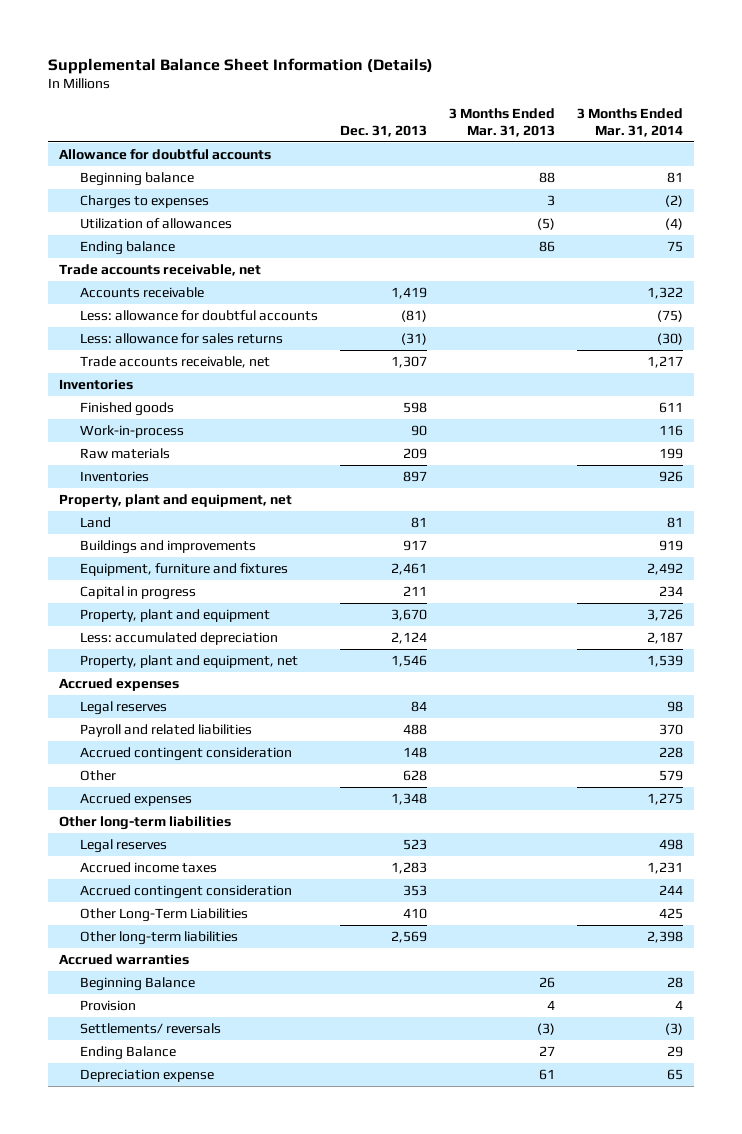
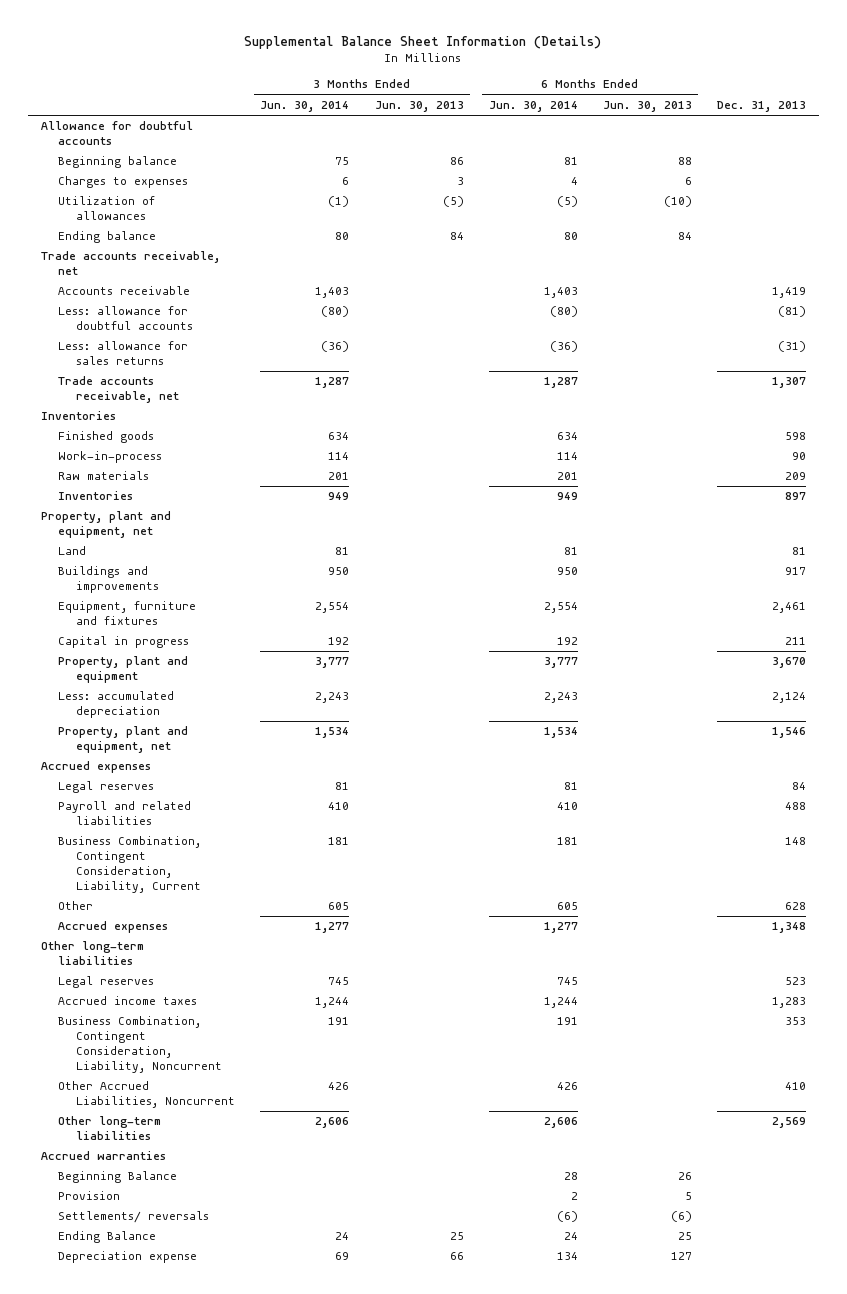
- | Dec. 31, 2013 | 3 Months Ended Mar. 31, 2013 | 3 Months Ended Mar. 31, 2014
+ | 3 Months Ended Jun. 30, 2014 | 3 Months Ended Jun. 30, 2013 | 6 Months Ended Jun. 30, 2014 | 6 Months Ended Jun. 30, 2013 | Dec. 31, 2013
- Accrued contingent consideration | 148 | | 228
+ Business Combination, Contingent Consideration, Liability, Current | 181 | | 181 | | 148
- Accrued contingent consideration | 353 | | 244
- Other Long-Term Liabilities | 410 | | 425
+ Business Combination, Contingent Consideration, Liability, Noncurrent | 191 | | 191 | | 353
+ Other Accrued Liabilities, Noncurrent | 426 | | 426 | | 410

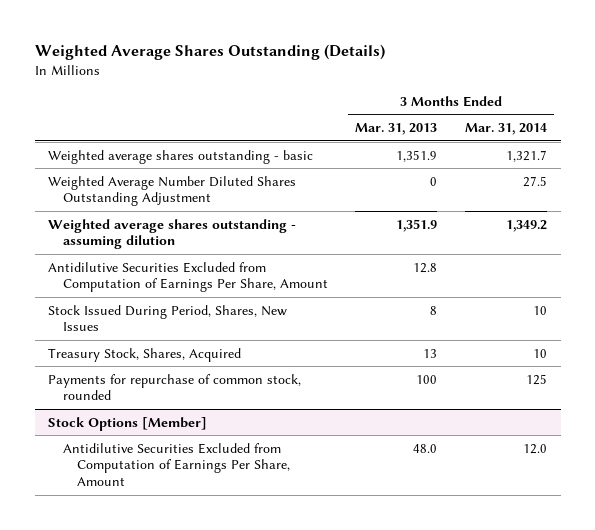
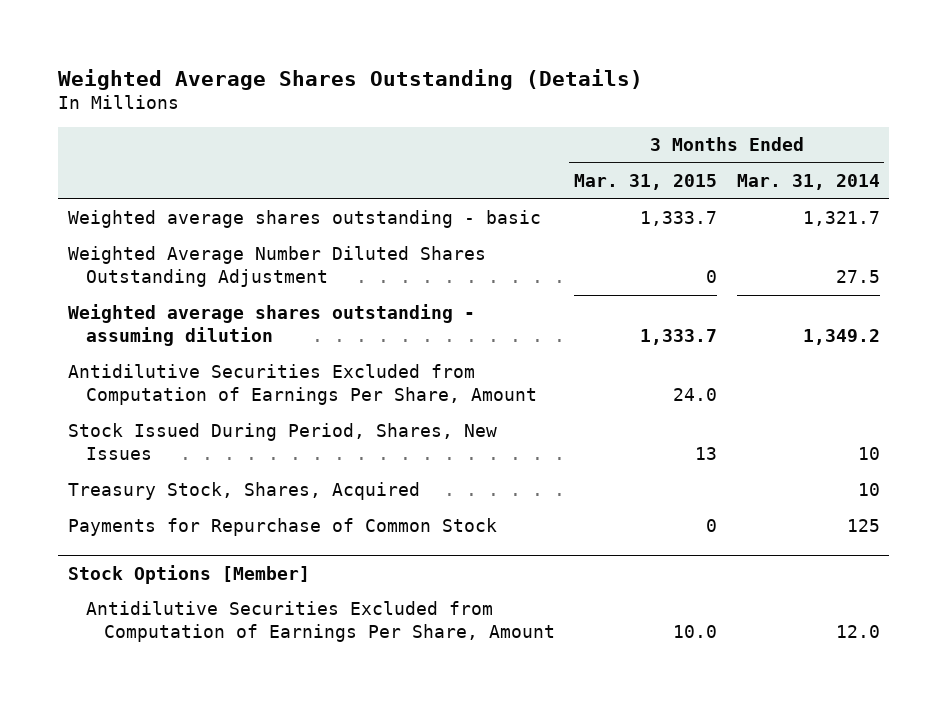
- | 3 Months Ended Mar. 31, 2013 | 3 Months Ended Mar. 31, 2014
+ | 3 Months Ended Mar. 31, 2015 | 3 Months Ended Mar. 31, 2014
- Payments for repurchase of common stock, rounded | 100 | 125
+ Payments for Repurchase of Common Stock | 0 | 125

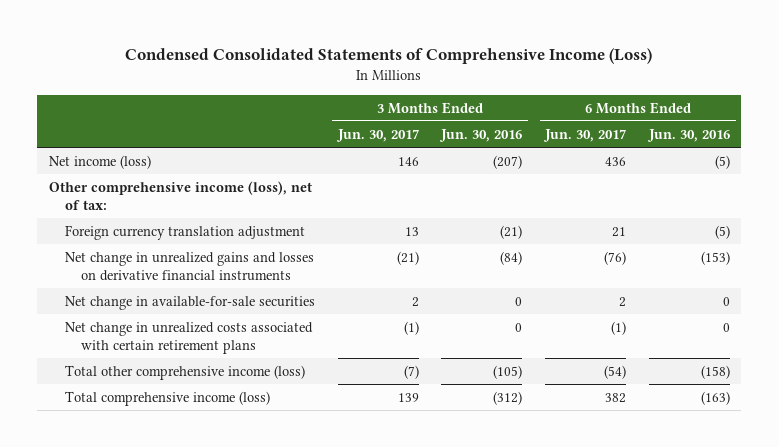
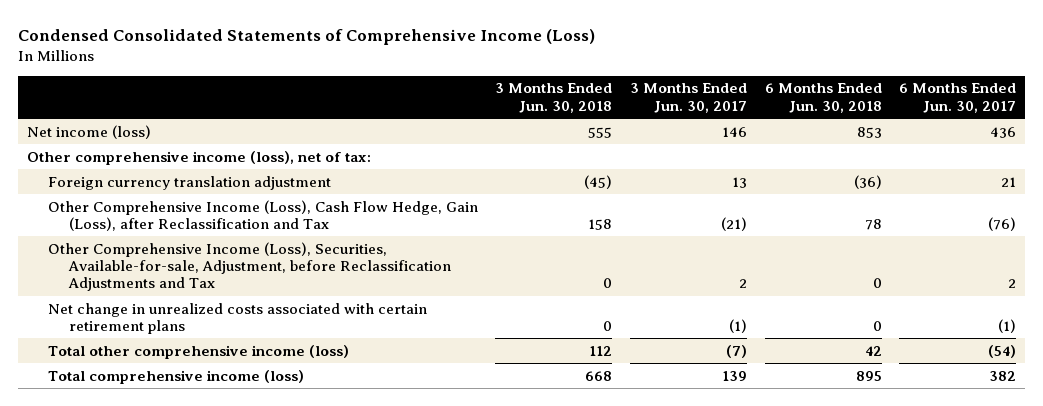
- | 3 Months Ended Jun. 30, 2017 | 3 Months Ended Jun. 30, 2016 | 6 Months Ended Jun. 30, 2017 | 6 Months Ended Jun. 30, 2016
+ | 3 Months Ended Jun. 30, 2018 | 3 Months Ended Jun. 30, 2017 | 6 Months Ended Jun. 30, 2018 | 6 Months Ended Jun. 30, 2017
- Net change in unrealized gains and losses on derivative financial instruments | (21) | (84) | (76) | (153)
- Net change in available-for-sale securities | 2 | 0 | 2 | 0
+ Other Comprehensive Income (Loss), Cash Flow Hedge, Gain (Loss), after Reclassification and Tax | 158 | (21) | 78 | (76)
+ Other Comprehensive Income (Loss), Securities, Available-for-sale, Adjustment, before Reclassification Adjustments and Tax | 0 | 2 | 0 | 2

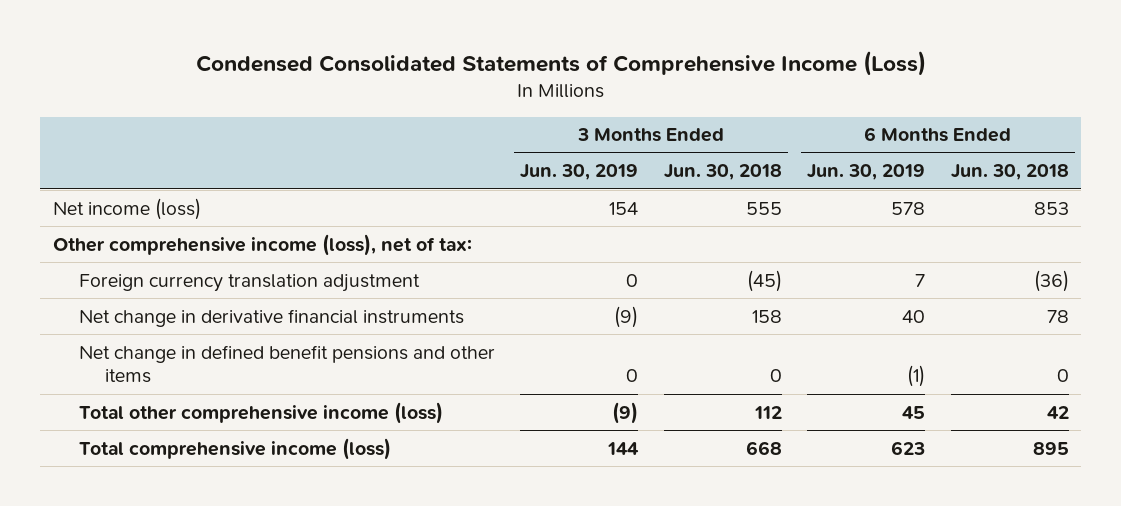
- | 3 Months Ended Jun. 30, 2018 | 3 Months Ended Jun. 30, 2017 | 6 Months Ended Jun. 30, 2018 | 6 Months Ended Jun. 30, 2017
+ | 3 Months Ended Jun. 30, 2019 | 3 Months Ended Jun. 30, 2018 | 6 Months Ended Jun. 30, 2019 | 6 Months Ended Jun. 30, 2018
- Other Comprehensive Income (Loss), Cash Flow Hedge, Gain (Loss), after Reclassification and Tax | 158 | (21) | 78 | (76)
- Other Comprehensive Income (Loss), Securities, Available-for-sale, Adjustment, before Reclassification Adjustments and Tax | 0 | 2 | 0 | 2
- Net change in unrealized costs associated with certain retirement plans | 0 | (1) | 0 | (1)
+ Net change in derivative financial instruments | (9) | 158 | 40 | 78
+ Net change in defined benefit pensions and other items | 0 | 0 | (1) | 0

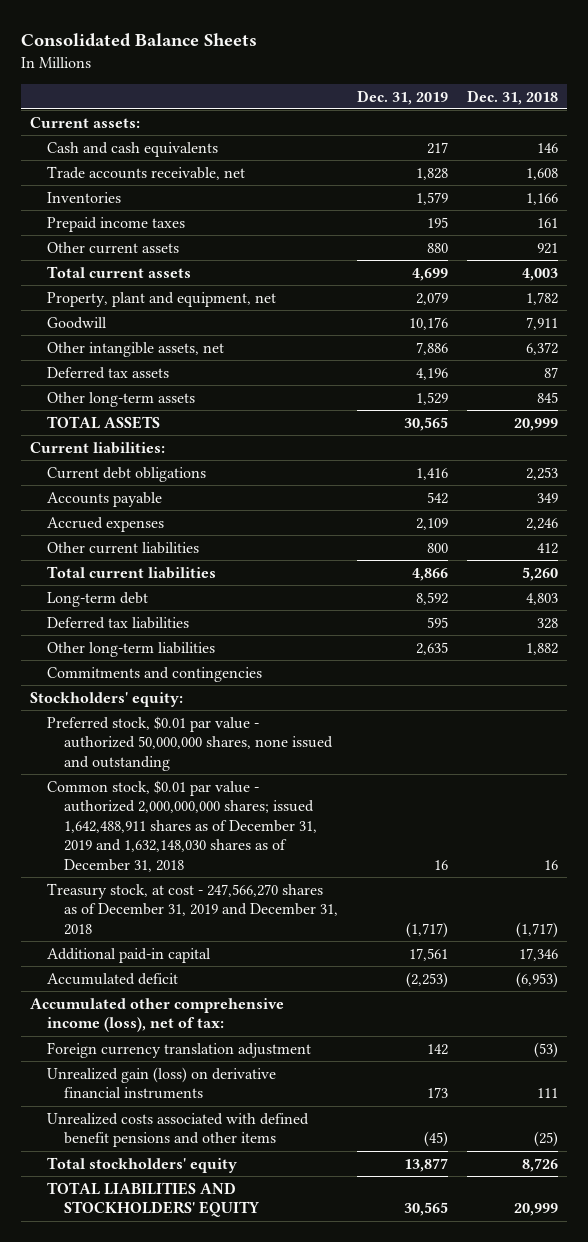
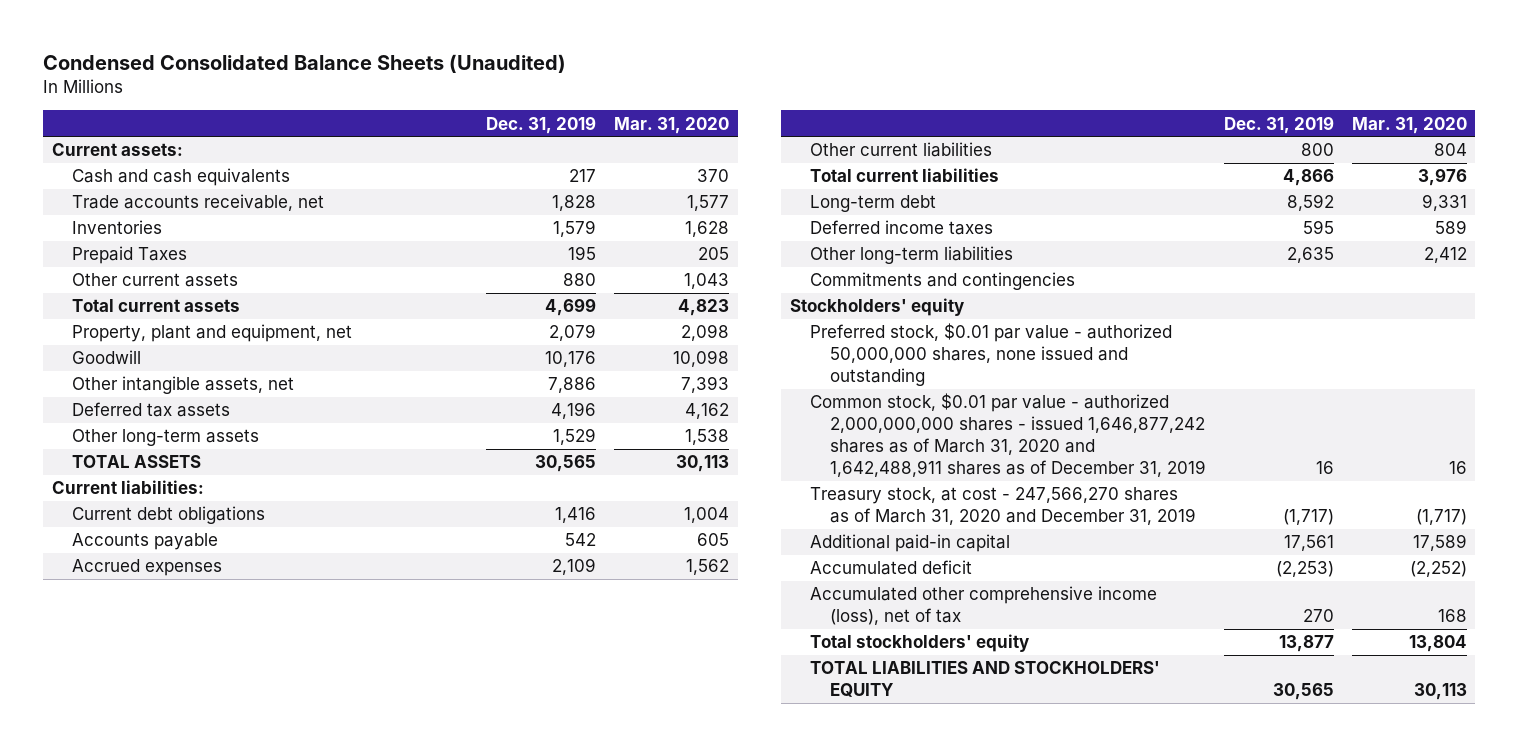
- Consolidated Balance Sheets
+ Condensed Consolidated Balance Sheets (Unaudited)
- | Dec. 31, 2019 | Dec. 31, 2018
+ | Dec. 31, 2019 | Mar. 31, 2020
- Prepaid income taxes | 195 | 161
+ Prepaid Taxes | 195 | 205
- Deferred tax liabilities | 595 | 328
+ Deferred income taxes | 595 | 589
- Stockholders' equity:
+ Stockholders' equity
- Common stock, $0.01 par value - authorized 2,000,000,000 shares; issued 1,642,488,911 shares as of December 31, 2019 and 1,632,148,030 shares as of December 31, 2018 | 16 | 16
- Treasury stock, at cost - 247,566,270 shares as of December 31, 2019 and December 31, 2018 | (1,717) | (1,717)
+ Common stock, $0.01 par value - authorized 2,000,000,000 shares - issued 1,646,877,242 shares as of March 31, 2020 and 1,642,488,911 shares as of December 31, 2019 | 16 | 16
+ Treasury stock, at cost - 247,566,270 shares as of March 31, 2020 and December 31, 2019 | (1,717) | (1,717)
- Accumulated other comprehensive income (loss), net of tax:
- Foreign currency translation adjustment | 142 | (53)
- Unrealized gain (loss) on derivative financial instruments | 173 | 111
- Unrealized costs associated with defined benefit pensions and other items | (45) | (25)
+ Accumulated other comprehensive income (loss), net of tax | 270 | 168

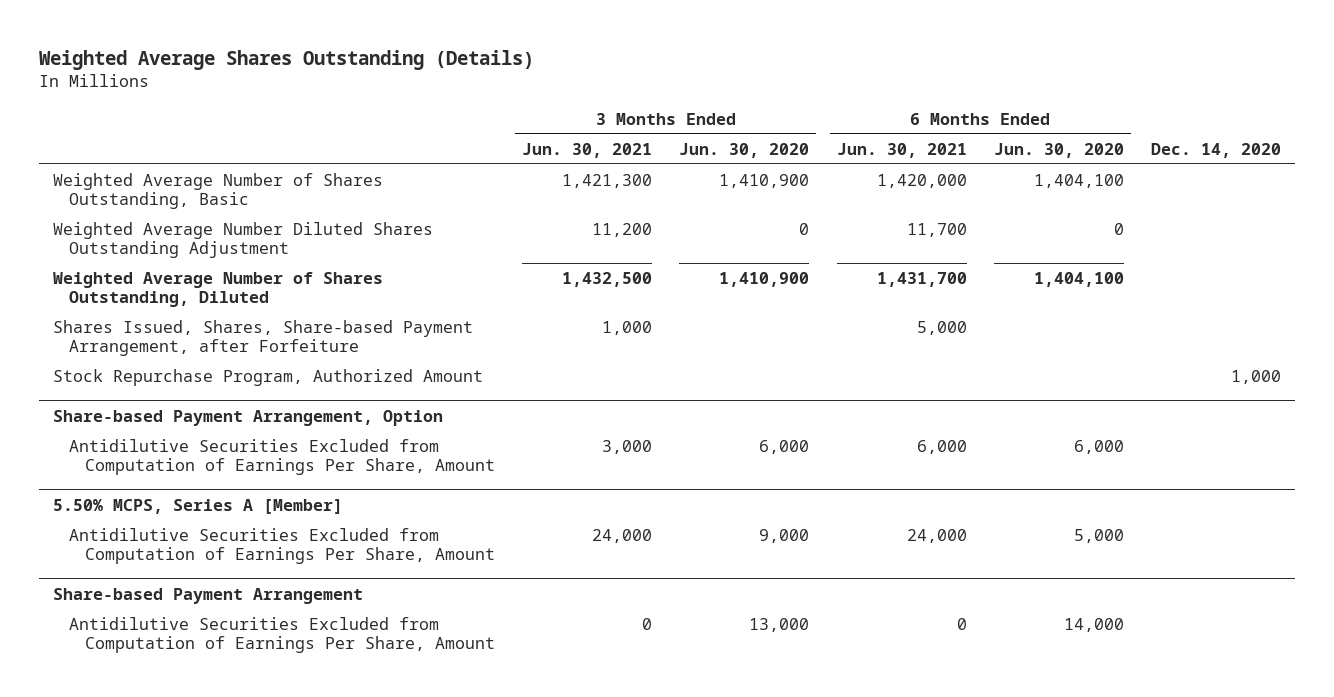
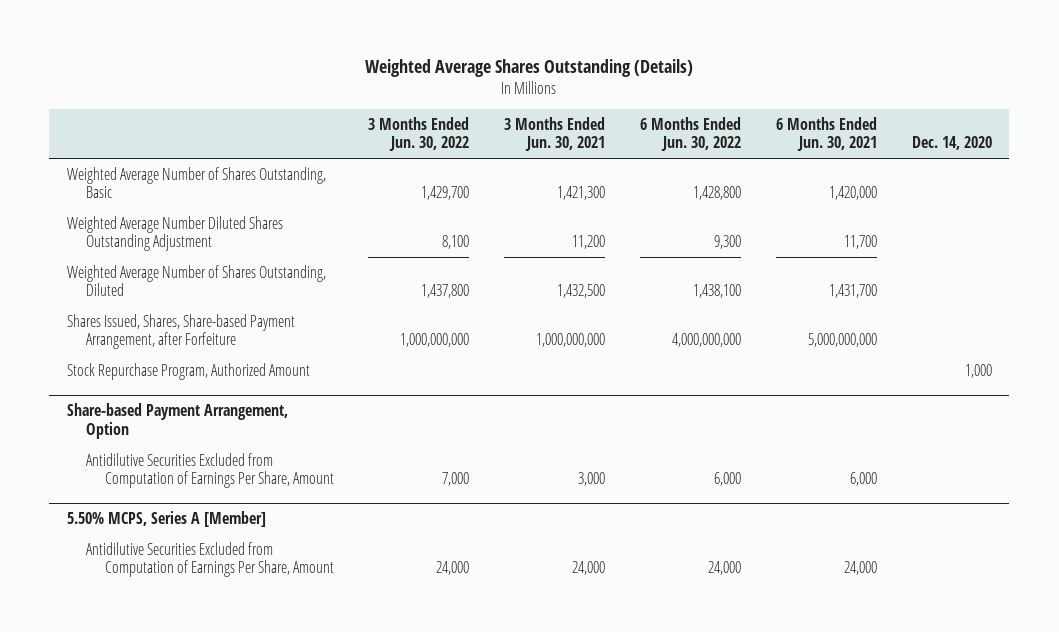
- | 3 Months Ended Jun. 30, 2021 | 3 Months Ended Jun. 30, 2020 | 6 Months Ended Jun. 30, 2021 | 6 Months Ended Jun. 30, 2020 | Dec. 14, 2020
+ | 3 Months Ended Jun. 30, 2022 | 3 Months Ended Jun. 30, 2021 | 6 Months Ended Jun. 30, 2022 | 6 Months Ended Jun. 30, 2021 | Dec. 14, 2020
- Shares Issued, Shares, Share-based Payment Arrangement, after Forfeiture | 1,000 | | 5,000 | |
+ Shares Issued, Shares, Share-based Payment Arrangement, after Forfeiture | 1,000,000,000 | 1,000,000,000 | 4,000,000,000 | 5,000,000,000 |
- Share-based Payment Arrangement
- Antidilutive Securities Excluded from Computation of Earnings Per Share, Amount | 0 | 13,000 | 0 | 14,000 |

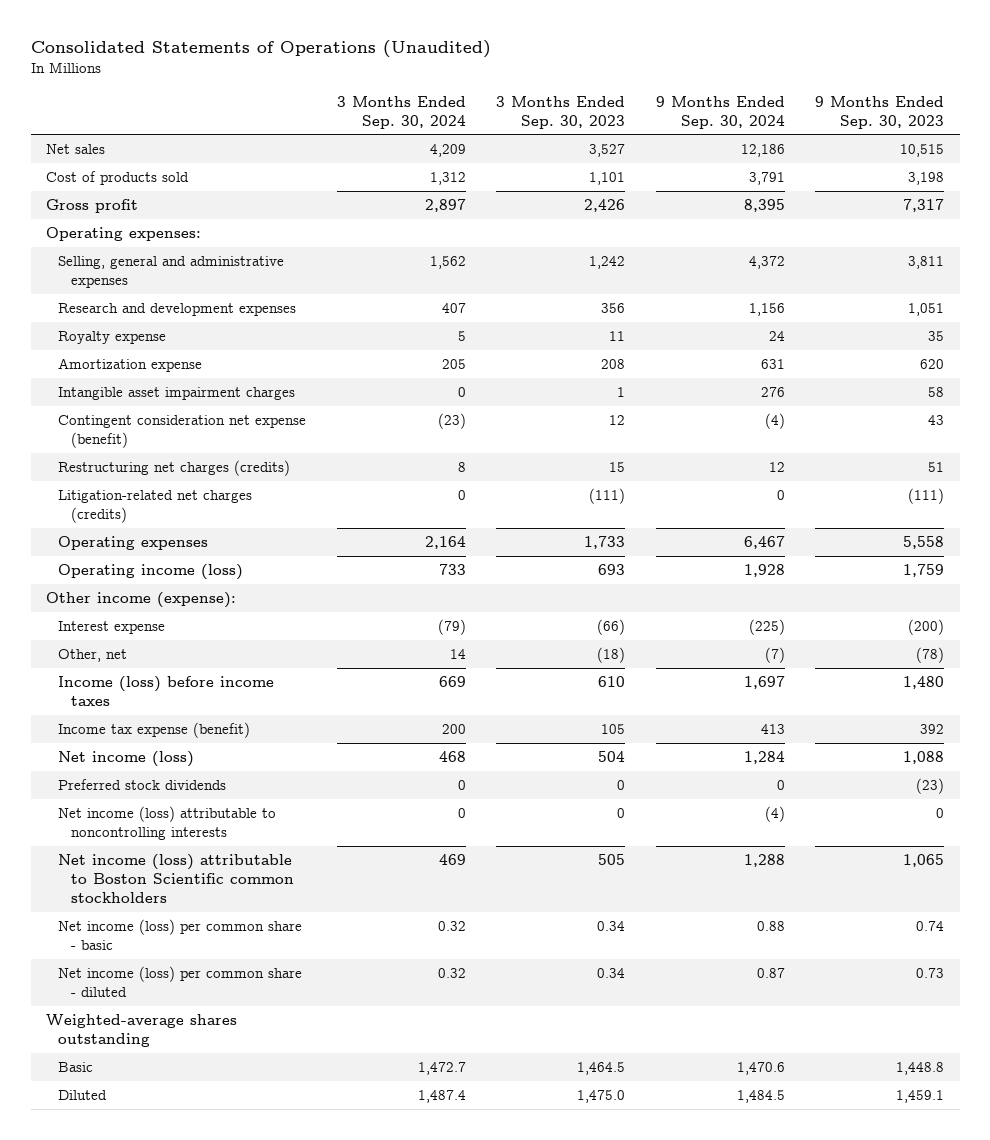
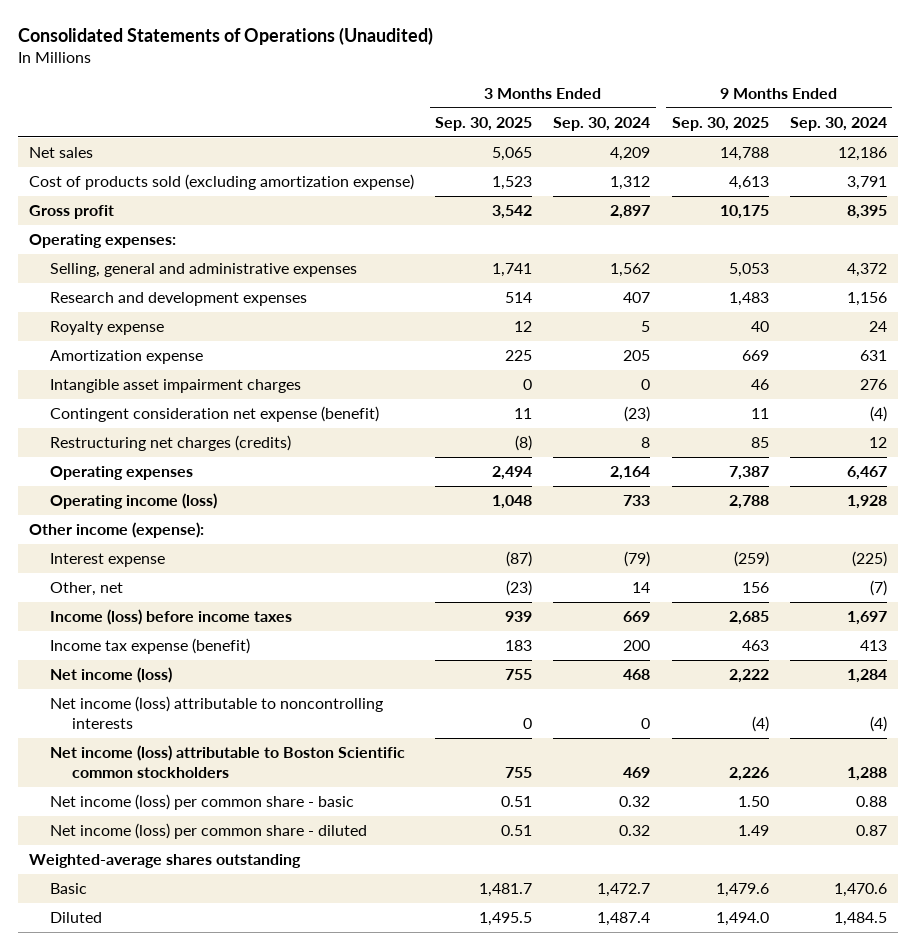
- | 3 Months Ended Sep. 30, 2024 | 3 Months Ended Sep. 30, 2023 | 9 Months Ended Sep. 30, 2024 | 9 Months Ended Sep. 30, 2023
+ | 3 Months Ended Sep. 30, 2025 | 3 Months Ended Sep. 30, 2024 | 9 Months Ended Sep. 30, 2025 | 9 Months Ended Sep. 30, 2024
- Cost of products sold | 1,312 | 1,101 | 3,791 | 3,198
+ Cost of products sold (excluding amortization expense) | 1,523 | 1,312 | 4,613 | 3,791
- Litigation-related net charges (credits) | 0 | (111) | 0 | (111)
- Preferred stock dividends | 0 | 0 | 0 | (23)

